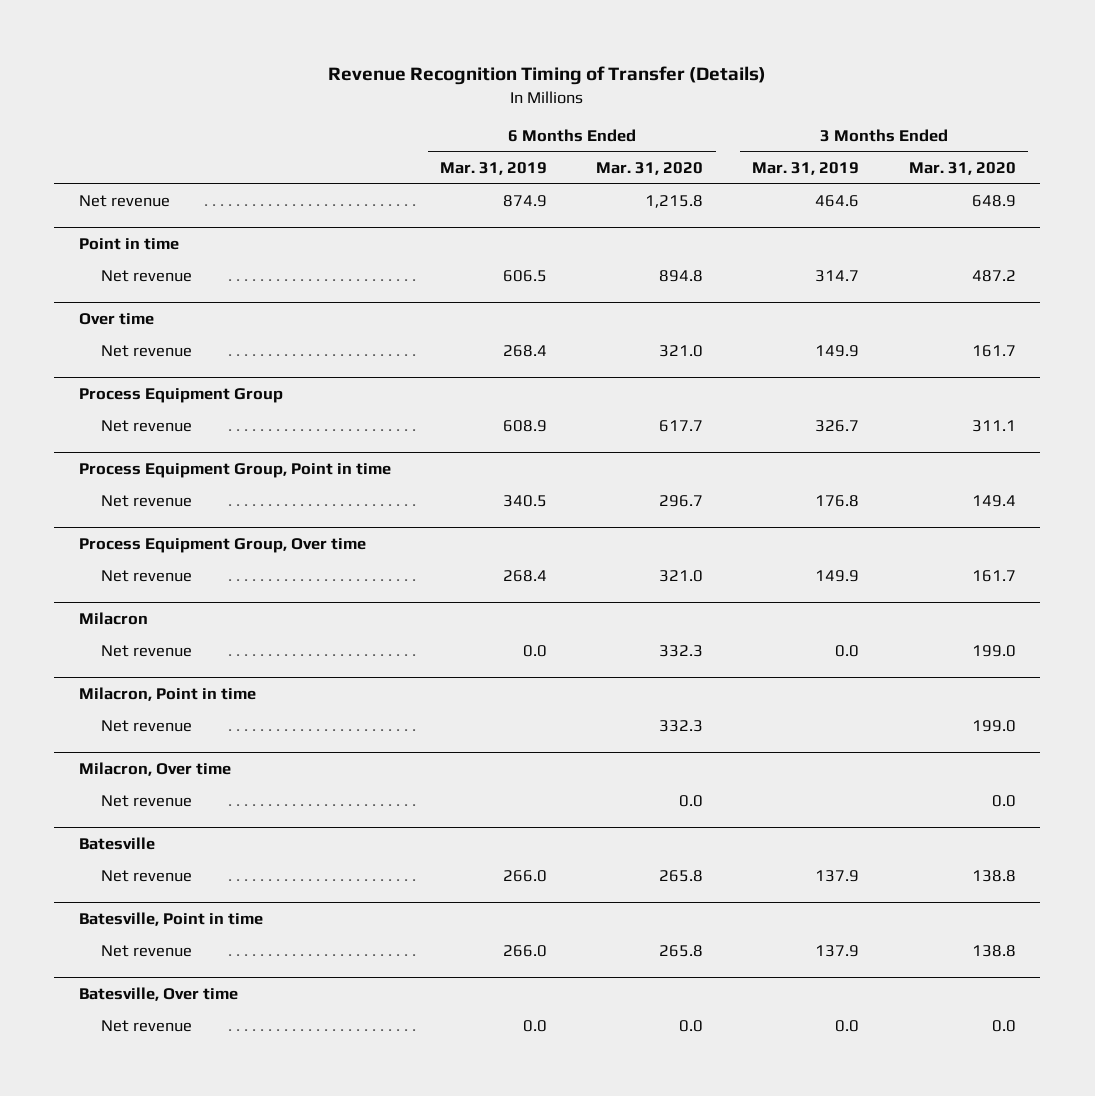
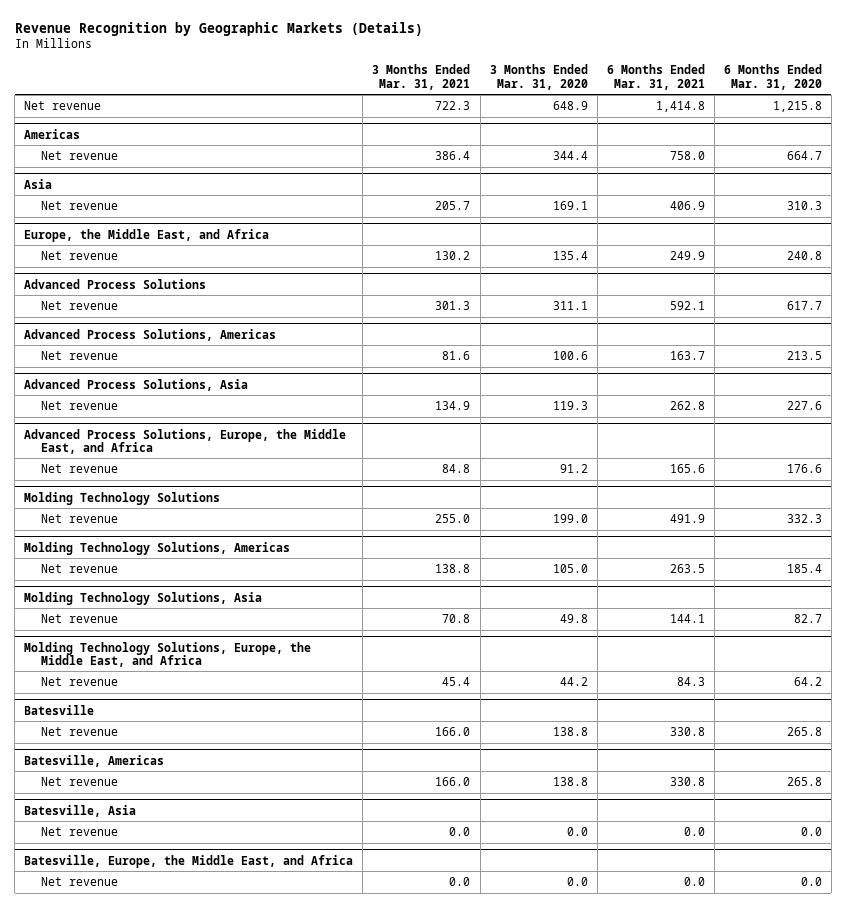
- Revenue Recognition Timing of Transfer (Details)
+ Revenue Recognition by Geographic Markets (Details)
- | 6 Months Ended Mar. 31, 2019 | 6 Months Ended Mar. 31, 2020 | 3 Months Ended Mar. 31, 2019 | 3 Months Ended Mar. 31, 2020
+ | 3 Months Ended Mar. 31, 2021 | 3 Months Ended Mar. 31, 2020 | 6 Months Ended Mar. 31, 2021 | 6 Months Ended Mar. 31, 2020
- Point in time
- Net revenue | 606.5 | 894.8 | 314.7 | 487.2
- Over time
- Net revenue | 268.4 | 321.0 | 149.9 | 161.7
- Process Equipment Group
+ Americas
+ Net revenue | 386.4 | 344.4 | 758.0 | 664.7
+ Asia
+ Net revenue | 205.7 | 169.1 | 406.9 | 310.3
+ Europe, the Middle East, and Africa
+ Net revenue | 130.2 | 135.4 | 249.9 | 240.8
+ Advanced Process Solutions
- Process Equipment Group, Point in time
- Net revenue | 340.5 | 296.7 | 176.8 | 149.4
- Process Equipment Group, Over time
- Net revenue | 268.4 | 321.0 | 149.9 | 161.7
- Milacron
- Net revenue | 0.0 | 332.3 | 0.0 | 199.0
- Milacron, Point in time
+ Advanced Process Solutions, Americas
+ Net revenue | 81.6 | 100.6 | 163.7 | 213.5
+ Advanced Process Solutions, Asia
+ Net revenue | 134.9 | 119.3 | 262.8 | 227.6
+ Advanced Process Solutions, Europe, the Middle East, and Africa
+ Net revenue | 84.8 | 91.2 | 165.6 | 176.6
+ Molding Technology Solutions
- Milacron, Over time
- Net revenue | | 0.0 | | 0.0
+ Molding Technology Solutions, Americas
+ Net revenue | 138.8 | 105.0 | 263.5 | 185.4
+ Molding Technology Solutions, Asia
+ Net revenue | 70.8 | 49.8 | 144.1 | 82.7
+ Molding Technology Solutions, Europe, the Middle East, and Africa
+ Net revenue | 45.4 | 44.2 | 84.3 | 64.2
- Batesville, Point in time
+ Batesville, Americas
- Batesville, Over time
+ Batesville, Asia
+ Batesville, Europe, the Middle East, and Africa
+ Net revenue | 0.0 | 0.0 | 0.0 | 0.0

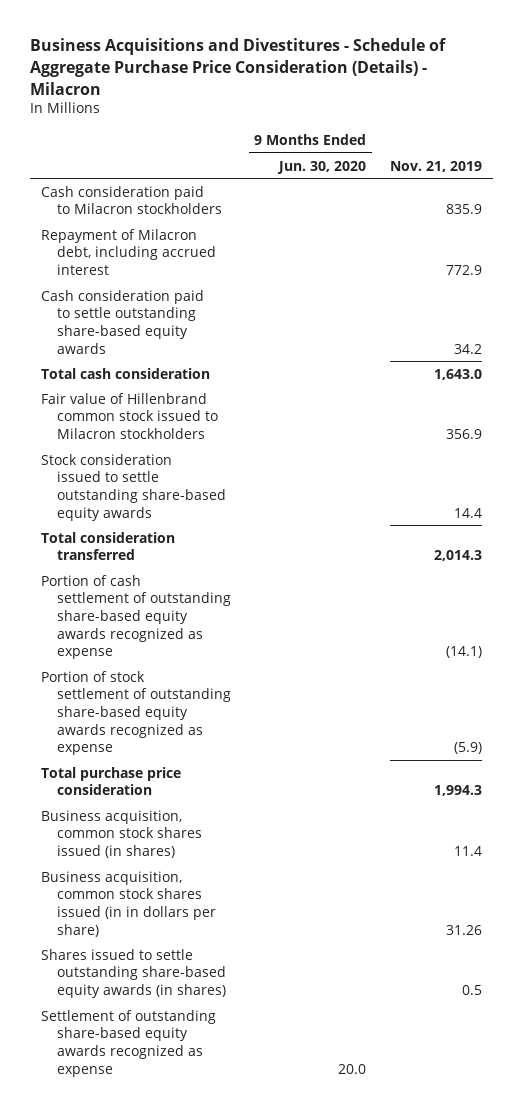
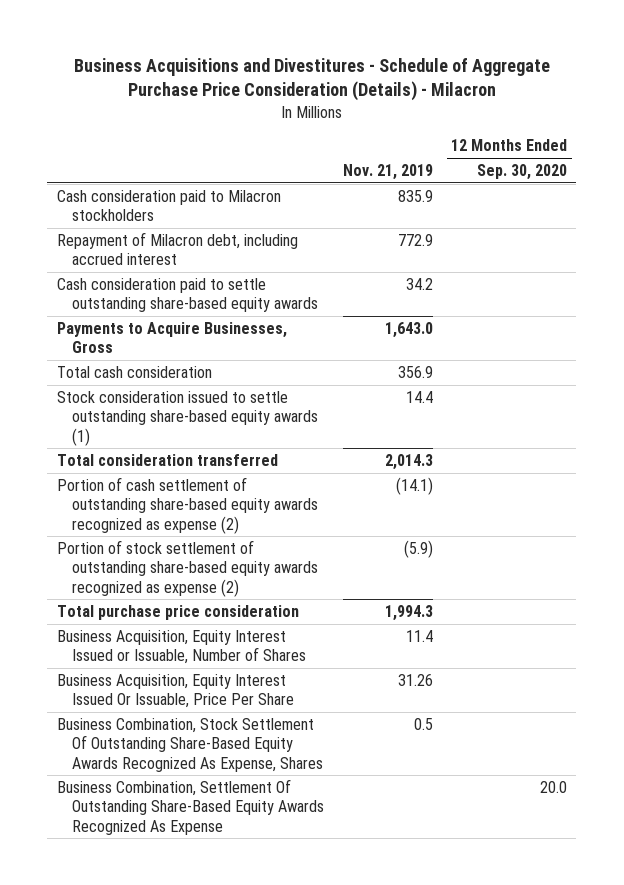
- | 9 Months Ended Jun. 30, 2020 | Nov. 21, 2019
+ | Nov. 21, 2019 | 12 Months Ended Sep. 30, 2020
- Total cash consideration | | 1,643.0
- Fair value of Hillenbrand common stock issued to Milacron stockholders | | 356.9
- Stock consideration issued to settle outstanding share-based equity awards | | 14.4
+ Payments to Acquire Businesses, Gross | 1,643.0 |
+ Total cash consideration | 356.9 |
+ Stock consideration issued to settle outstanding share-based equity awards (1) | 14.4 |
- Portion of cash settlement of outstanding share-based equity awards recognized as expense | | (14.1)
- Portion of stock settlement of outstanding share-based equity awards recognized as expense | | (5.9)
+ Portion of cash settlement of outstanding share-based equity awards recognized as expense (2) | (14.1) |
+ Portion of stock settlement of outstanding share-based equity awards recognized as expense (2) | (5.9) |
- Business acquisition, common stock shares issued (in shares) | | 11.4
- Business acquisition, common stock shares issued (in in dollars per share) | | 31.26
- Shares issued to settle outstanding share-based equity awards (in shares) | | 0.5
- Settlement of outstanding share-based equity awards recognized as expense | 20.0 |
+ Business Acquisition, Equity Interest Issued or Issuable, Number of Shares | 11.4 |
+ Business Acquisition, Equity Interest Issued Or Issuable, Price Per Share | 31.26 |
+ Business Combination, Stock Settlement Of Outstanding Share-Based Equity Awards Recognized As Expense, Shares | 0.5 |
+ Business Combination, Settlement Of Outstanding Share-Based Equity Awards Recognized As Expense | | 20.0

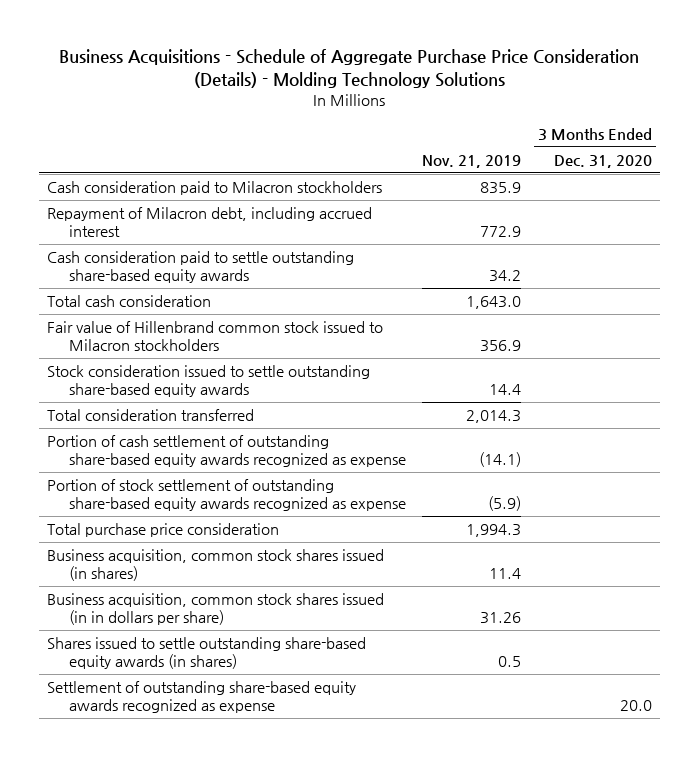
- Business Acquisitions and Divestitures - Schedule of Aggregate Purchase Price Consideration (Details) - Milacron
+ Business Acquisitions - Schedule of Aggregate Purchase Price Consideration (Details) - Molding Technology Solutions
- | Nov. 21, 2019 | 12 Months Ended Sep. 30, 2020
+ | Nov. 21, 2019 | 3 Months Ended Dec. 31, 2020
- Payments to Acquire Businesses, Gross | 1,643.0 |
- Total cash consideration | 356.9 |
- Stock consideration issued to settle outstanding share-based equity awards (1) | 14.4 |
+ Total cash consideration | 1,643.0 |
+ Fair value of Hillenbrand common stock issued to Milacron stockholders | 356.9 |
+ Stock consideration issued to settle outstanding share-based equity awards | 14.4 |
- Portion of cash settlement of outstanding share-based equity awards recognized as expense (2) | (14.1) |
- Portion of stock settlement of outstanding share-based equity awards recognized as expense (2) | (5.9) |
+ Portion of cash settlement of outstanding share-based equity awards recognized as expense | (14.1) |
+ Portion of stock settlement of outstanding share-based equity awards recognized as expense | (5.9) |
- Business Acquisition, Equity Interest Issued or Issuable, Number of Shares | 11.4 |
- Business Acquisition, Equity Interest Issued Or Issuable, Price Per Share | 31.26 |
- Business Combination, Stock Settlement Of Outstanding Share-Based Equity Awards Recognized As Expense, Shares | 0.5 |
- Business Combination, Settlement Of Outstanding Share-Based Equity Awards Recognized As Expense | | 20.0
+ Business acquisition, common stock shares issued (in shares) | 11.4 |
+ Business acquisition, common stock shares issued (in in dollars per share) | 31.26 |
+ Shares issued to settle outstanding share-based equity awards (in shares) | 0.5 |
+ Settlement of outstanding share-based equity awards recognized as expense | | 20.0

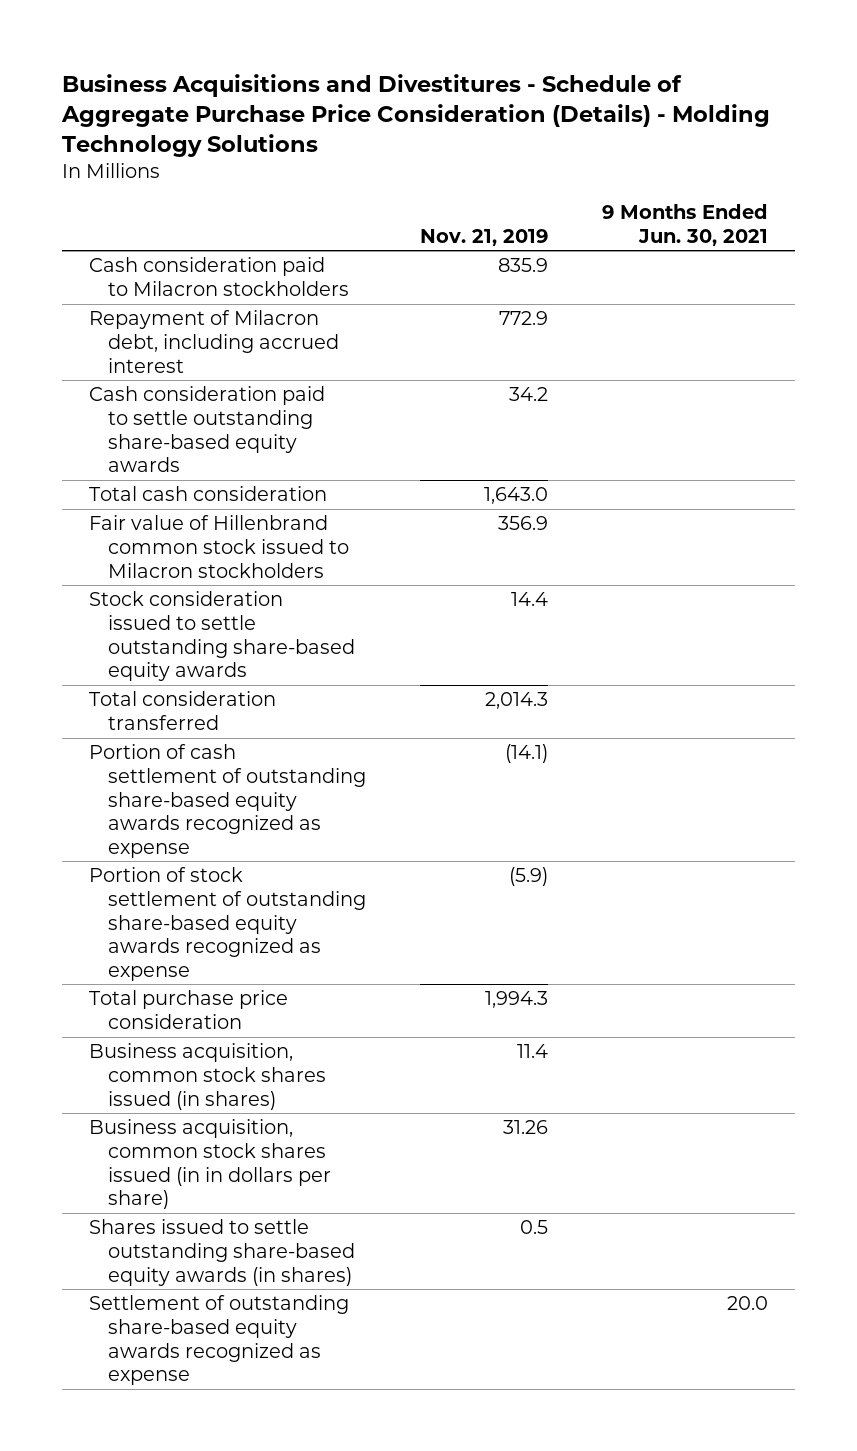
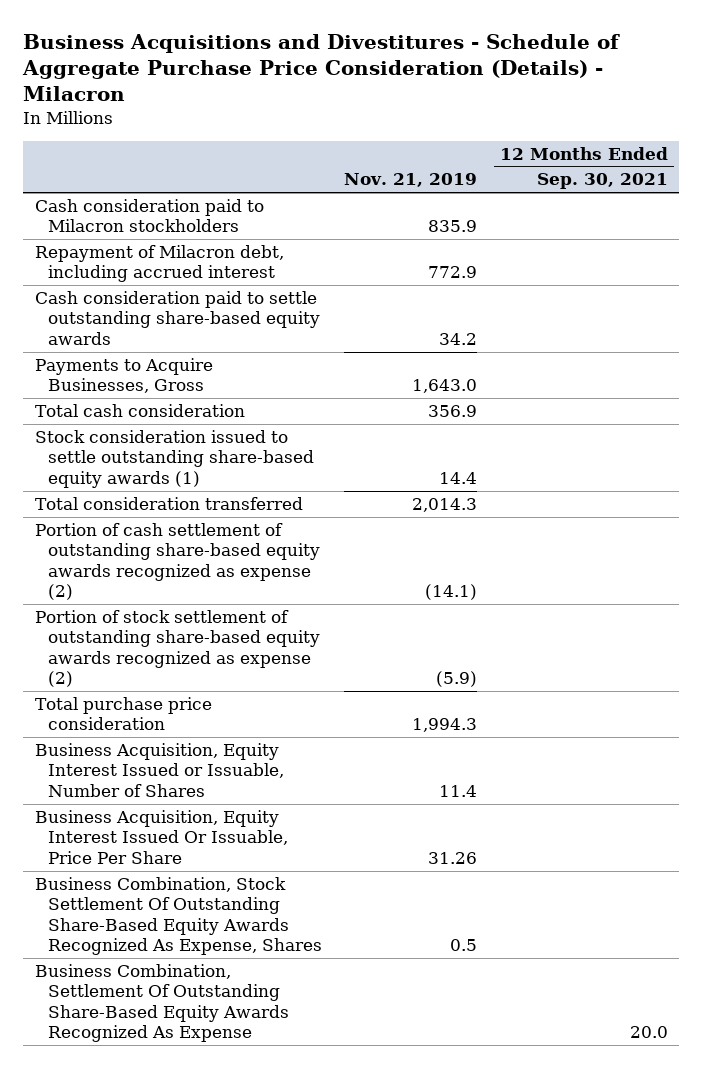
- Business Acquisitions and Divestitures - Schedule of Aggregate Purchase Price Consideration (Details) - Molding Technology Solutions
+ Business Acquisitions and Divestitures - Schedule of Aggregate Purchase Price Consideration (Details) - Milacron
- | Nov. 21, 2019 | 9 Months Ended Jun. 30, 2021
+ | Nov. 21, 2019 | 12 Months Ended Sep. 30, 2021
- Total cash consideration | 1,643.0 |
- Fair value of Hillenbrand common stock issued to Milacron stockholders | 356.9 |
- Stock consideration issued to settle outstanding share-based equity awards | 14.4 |
+ Payments to Acquire Businesses, Gross | 1,643.0 |
+ Total cash consideration | 356.9 |
+ Stock consideration issued to settle outstanding share-based equity awards (1) | 14.4 |
- Portion of cash settlement of outstanding share-based equity awards recognized as expense | (14.1) |
- Portion of stock settlement of outstanding share-based equity awards recognized as expense | (5.9) |
+ Portion of cash settlement of outstanding share-based equity awards recognized as expense (2) | (14.1) |
+ Portion of stock settlement of outstanding share-based equity awards recognized as expense (2) | (5.9) |
- Business acquisition, common stock shares issued (in shares) | 11.4 |
- Business acquisition, common stock shares issued (in in dollars per share) | 31.26 |
- Shares issued to settle outstanding share-based equity awards (in shares) | 0.5 |
- Settlement of outstanding share-based equity awards recognized as expense | | 20.0
+ Business Acquisition, Equity Interest Issued or Issuable, Number of Shares | 11.4 |
+ Business Acquisition, Equity Interest Issued Or Issuable, Price Per Share | 31.26 |
+ Business Combination, Stock Settlement Of Outstanding Share-Based Equity Awards Recognized As Expense, Shares | 0.5 |
+ Business Combination, Settlement Of Outstanding Share-Based Equity Awards Recognized As Expense | | 20.0

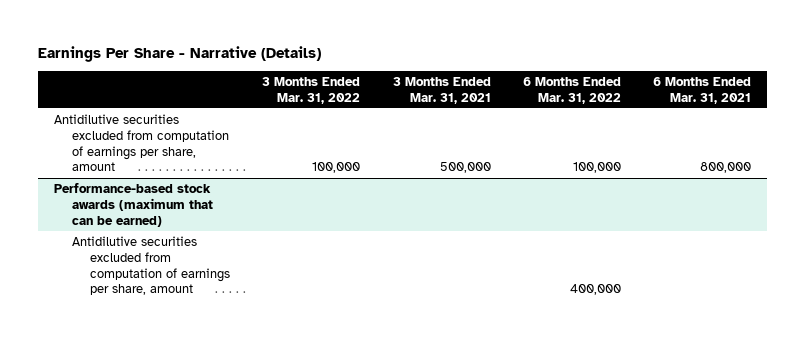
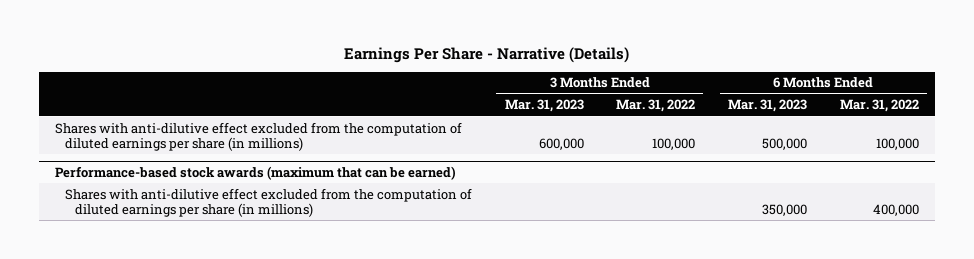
- | 3 Months Ended Mar. 31, 2022 | 3 Months Ended Mar. 31, 2021 | 6 Months Ended Mar. 31, 2022 | 6 Months Ended Mar. 31, 2021
+ | 3 Months Ended Mar. 31, 2023 | 3 Months Ended Mar. 31, 2022 | 6 Months Ended Mar. 31, 2023 | 6 Months Ended Mar. 31, 2022
- Antidilutive securities excluded from computation of earnings per share, amount | 100,000 | 500,000 | 100,000 | 800,000
+ Shares with anti-dilutive effect excluded from the computation of diluted earnings per share (in millions) | 600,000 | 100,000 | 500,000 | 100,000
@ Performance-based stock awards (maximum that can be earned)
- Antidilutive securities excluded from computation of earnings per share, amount | | | 400,000 |
+ Shares with anti-dilutive effect excluded from the computation of diluted earnings per share (in millions) | | | 350,000 | 400,000

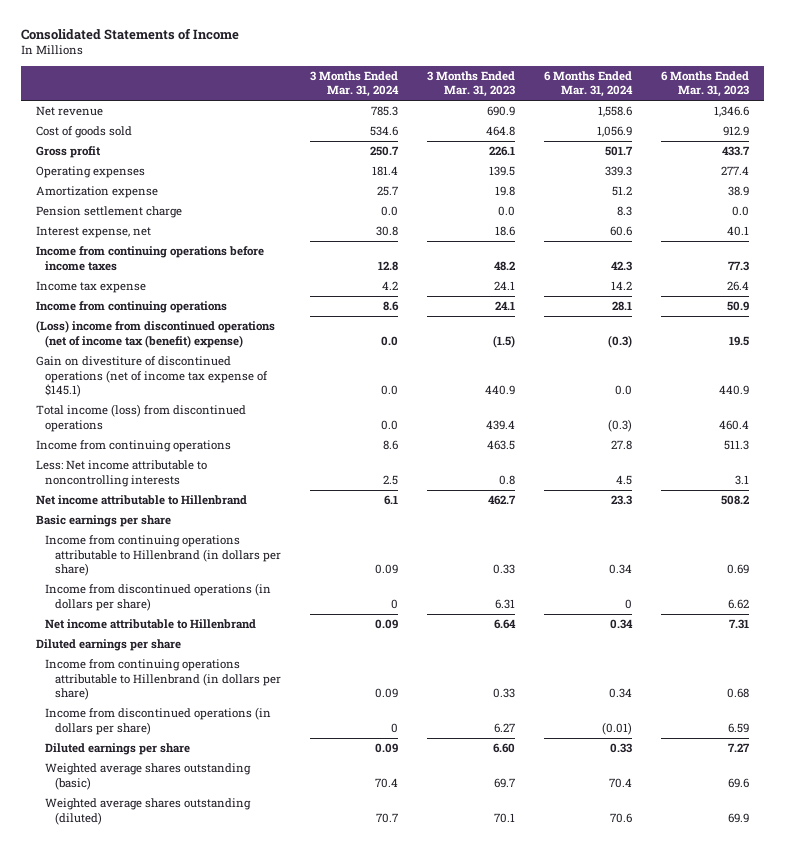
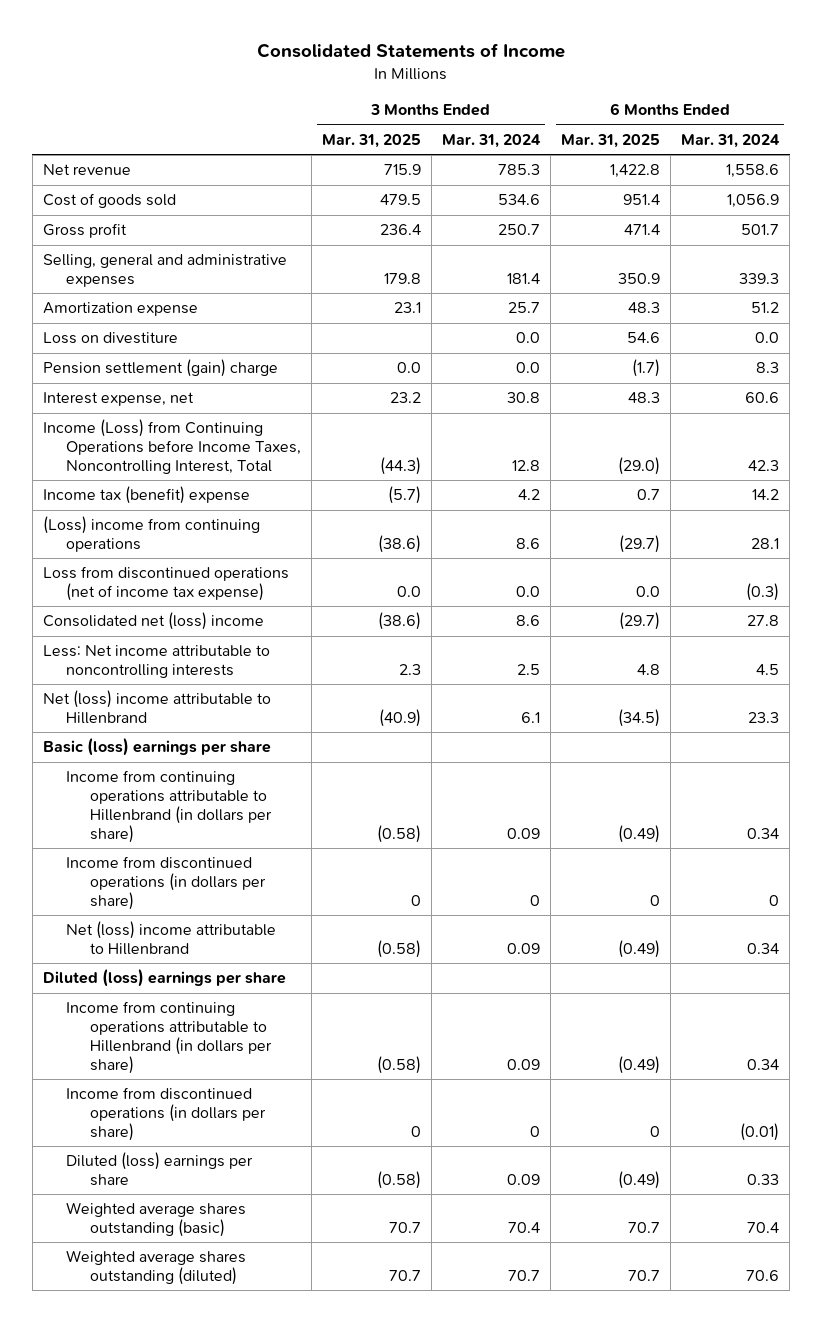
- | 3 Months Ended Mar. 31, 2024 | 3 Months Ended Mar. 31, 2023 | 6 Months Ended Mar. 31, 2024 | 6 Months Ended Mar. 31, 2023
+ | 3 Months Ended Mar. 31, 2025 | 3 Months Ended Mar. 31, 2024 | 6 Months Ended Mar. 31, 2025 | 6 Months Ended Mar. 31, 2024
- Operating expenses | 181.4 | 139.5 | 339.3 | 277.4
+ Selling, general and administrative expenses | 179.8 | 181.4 | 350.9 | 339.3
- Pension settlement charge | 0.0 | 0.0 | 8.3 | 0.0
+ Loss on divestiture | | 0.0 | 54.6 | 0.0
+ Pension settlement (gain) charge | 0.0 | 0.0 | (1.7) | 8.3
- Income from continuing operations before income taxes | 12.8 | 48.2 | 42.3 | 77.3
- Income tax expense | 4.2 | 24.1 | 14.2 | 26.4
- Income from continuing operations | 8.6 | 24.1 | 28.1 | 50.9
- (Loss) income from discontinued operations (net of income tax (benefit) expense) | 0.0 | (1.5) | (0.3) | 19.5
- Gain on divestiture of discontinued operations (net of income tax expense of $145.1) | 0.0 | 440.9 | 0.0 | 440.9
- Total income (loss) from discontinued operations | 0.0 | 439.4 | (0.3) | 460.4
- Income from continuing operations | 8.6 | 463.5 | 27.8 | 511.3
+ Income (Loss) from Continuing Operations before Income Taxes, Noncontrolling Interest, Total | (44.3) | 12.8 | (29.0) | 42.3
+ Income tax (benefit) expense | (5.7) | 4.2 | 0.7 | 14.2
+ (Loss) income from continuing operations | (38.6) | 8.6 | (29.7) | 28.1
+ Loss from discontinued operations (net of income tax expense) | 0.0 | 0.0 | 0.0 | (0.3)
+ Consolidated net (loss) income | (38.6) | 8.6 | (29.7) | 27.8
- Net income attributable to Hillenbrand | 6.1 | 462.7 | 23.3 | 508.2
- Basic earnings per share
+ Net (loss) income attributable to Hillenbrand | (40.9) | 6.1 | (34.5) | 23.3
+ Basic (loss) earnings per share
- Net income attributable to Hillenbrand | 0.09 | 6.64 | 0.34 | 7.31
- Diluted earnings per share
+ Net (loss) income attributable to Hillenbrand | (0.58) | 0.09 | (0.49) | 0.34
+ Diluted (loss) earnings per share
- Diluted earnings per share | 0.09 | 6.60 | 0.33 | 7.27
+ Diluted (loss) earnings per share | (0.58) | 0.09 | (0.49) | 0.33

